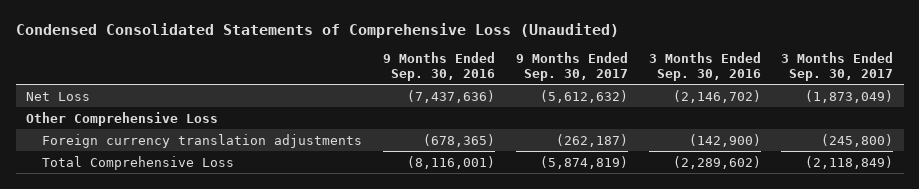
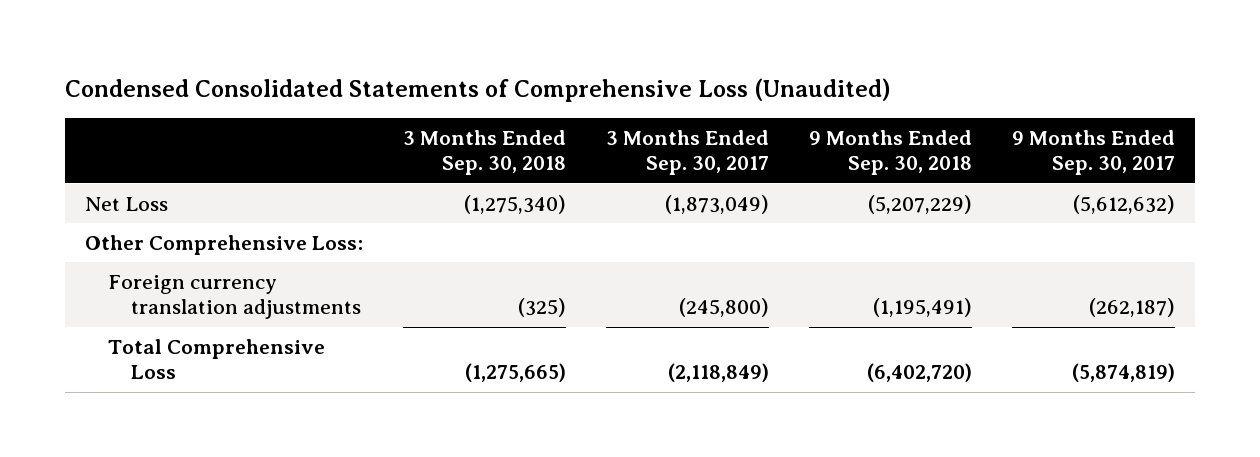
- | 9 Months Ended Sep. 30, 2016 | 9 Months Ended Sep. 30, 2017 | 3 Months Ended Sep. 30, 2016 | 3 Months Ended Sep. 30, 2017
+ | 3 Months Ended Sep. 30, 2018 | 3 Months Ended Sep. 30, 2017 | 9 Months Ended Sep. 30, 2018 | 9 Months Ended Sep. 30, 2017
- Other Comprehensive Loss
+ Other Comprehensive Loss:

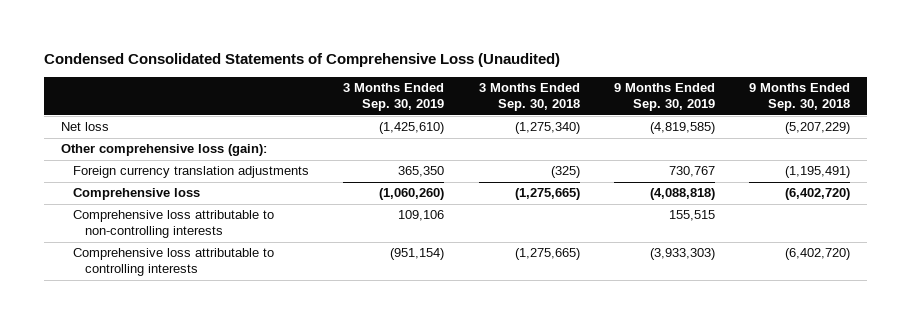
- | 3 Months Ended Sep. 30, 2018 | 3 Months Ended Sep. 30, 2017 | 9 Months Ended Sep. 30, 2018 | 9 Months Ended Sep. 30, 2017
+ | 3 Months Ended Sep. 30, 2019 | 3 Months Ended Sep. 30, 2018 | 9 Months Ended Sep. 30, 2019 | 9 Months Ended Sep. 30, 2018
- Net Loss | (1,275,340) | (1,873,049) | (5,207,229) | (5,612,632)
- Other Comprehensive Loss:
+ Net loss | (1,425,610) | (1,275,340) | (4,819,585) | (5,207,229)
+ Other comprehensive loss (gain):
- Total Comprehensive Loss | (1,275,665) | (2,118,849) | (6,402,720) | (5,874,819)
+ Comprehensive loss | (1,060,260) | (1,275,665) | (4,088,818) | (6,402,720)
+ Comprehensive loss attributable to non-controlling interests | 109,106 | | 155,515 |
+ Comprehensive loss attributable to controlling interests | (951,154) | (1,275,665) | (3,933,303) | (6,402,720)

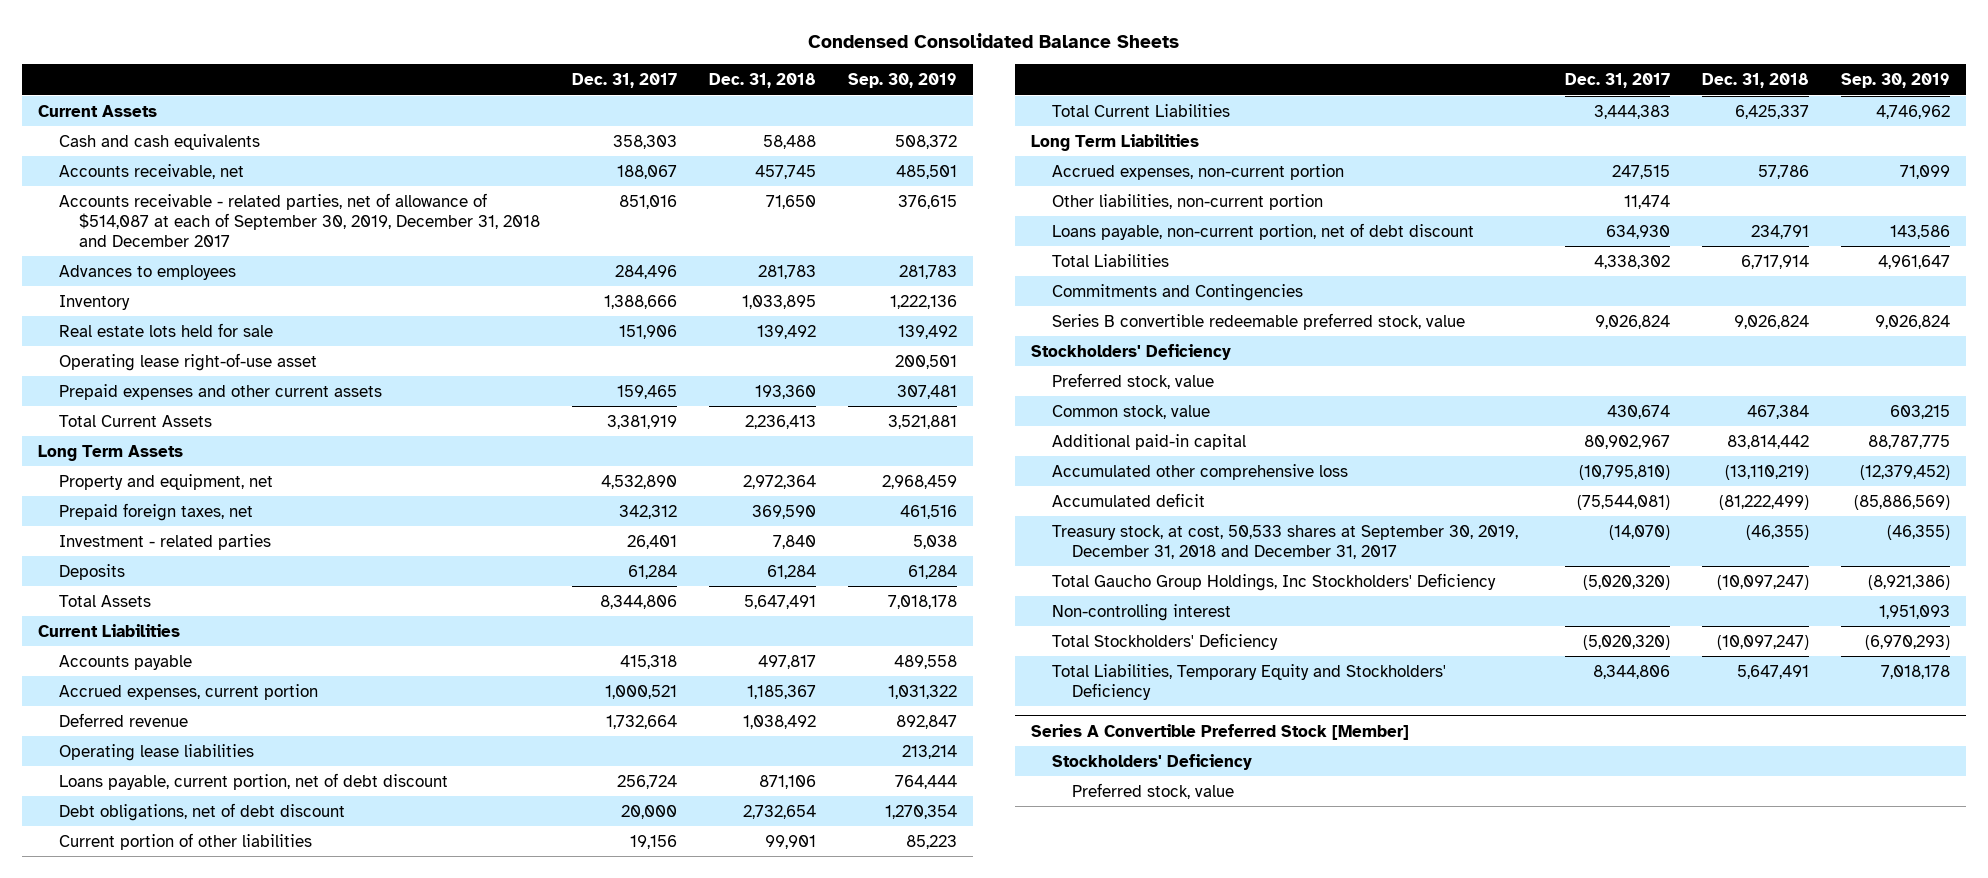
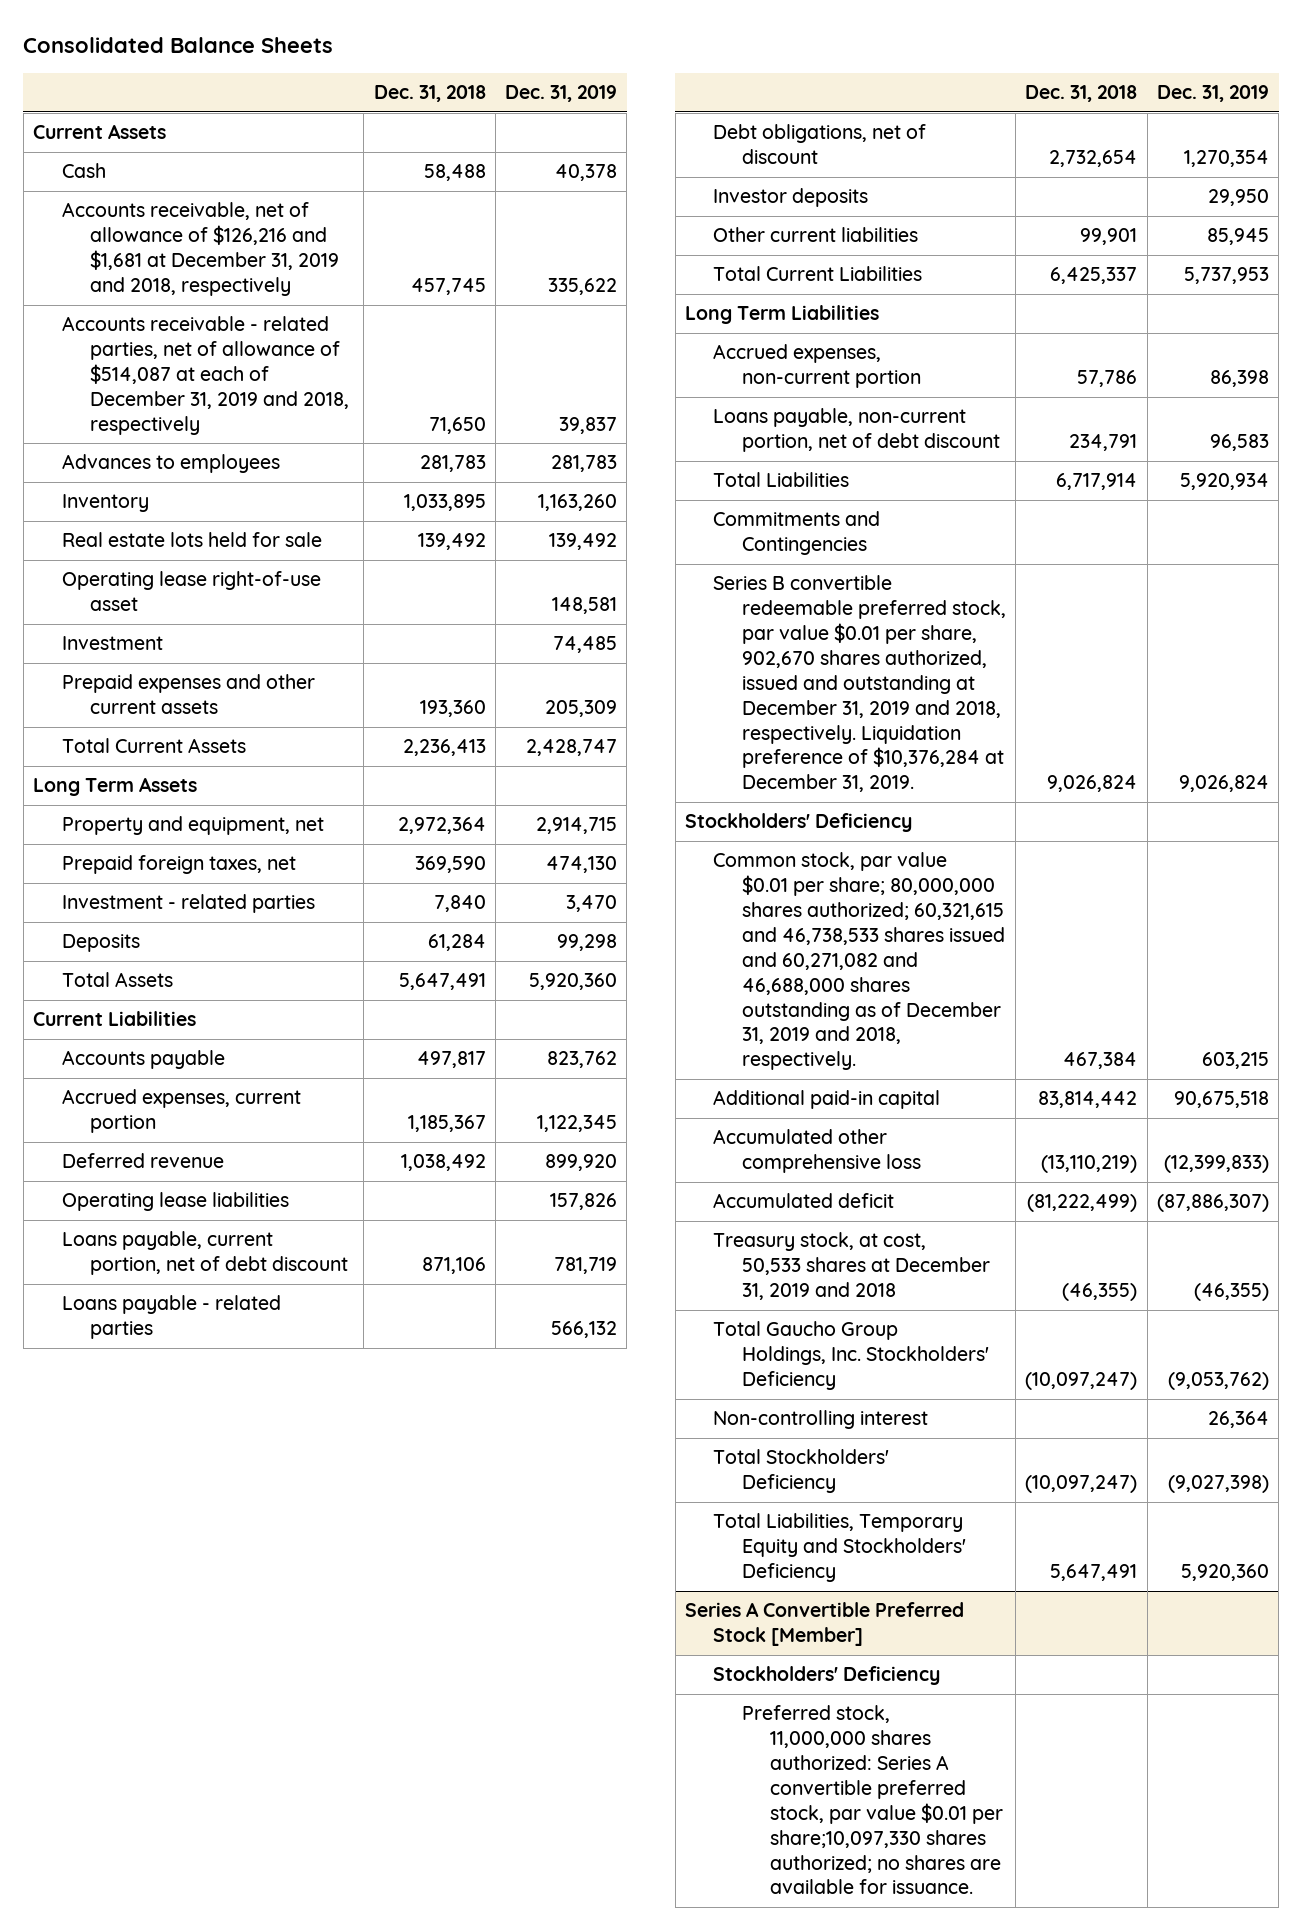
- Condensed Consolidated Balance Sheets
+ Consolidated Balance Sheets
- | Dec. 31, 2017 | Dec. 31, 2018 | Sep. 30, 2019
+ | Dec. 31, 2018 | Dec. 31, 2019
- Cash and cash equivalents | 358,303 | 58,488 | 508,372
- Accounts receivable, net | 188,067 | 457,745 | 485,501
- Accounts receivable - related parties, net of allowance of $514,087 at each of September 30, 2019, December 31, 2018 and December 2017 | 851,016 | 71,650 | 376,615
+ Cash | 58,488 | 40,378
+ Accounts receivable, net of allowance of $126,216 and $1,681 at December 31, 2019 and 2018, respectively | 457,745 | 335,622
+ Accounts receivable - related parties, net of allowance of $514,087 at each of December 31, 2019 and 2018, respectively | 71,650 | 39,837
+ Investment | | 74,485
- Debt obligations, net of debt discount | 20,000 | 2,732,654 | 1,270,354
- Current portion of other liabilities | 19,156 | 99,901 | 85,223
+ Loans payable - related parties | | 566,132
+ Debt obligations, net of discount | 2,732,654 | 1,270,354
+ Investor deposits | | 29,950
+ Other current liabilities | 99,901 | 85,945
- Other liabilities, non-current portion | 11,474 | |
- Series B convertible redeemable preferred stock, value | 9,026,824 | 9,026,824 | 9,026,824
+ Series B convertible redeemable preferred stock, par value $0.01 per share, 902,670 shares authorized, issued and outstanding at December 31, 2019 and 2018, respectively. Liquidation preference of $10,376,284 at December 31, 2019. | 9,026,824 | 9,026,824
- Preferred stock, value
- Common stock, value | 430,674 | 467,384 | 603,215
+ Common stock, par value $0.01 per share; 80,000,000 shares authorized; 60,321,615 and 46,738,533 shares issued and 60,271,082 and 46,688,000 shares outstanding as of December 31, 2019 and 2018, respectively. | 467,384 | 603,215
- Treasury stock, at cost, 50,533 shares at September 30, 2019, December 31, 2018 and December 31, 2017 | (14,070) | (46,355) | (46,355)
- Total Gaucho Group Holdings, Inc Stockholders' Deficiency | (5,020,320) | (10,097,247) | (8,921,386)
+ Treasury stock, at cost, 50,533 shares at December 31, 2019 and 2018 | (46,355) | (46,355)
+ Total Gaucho Group Holdings, Inc. Stockholders' Deficiency | (10,097,247) | (9,053,762)
@ Series A Convertible Preferred Stock [Member]
- Preferred stock, value
+ Preferred stock, 11,000,000 shares authorized: Series A convertible preferred stock, par value $0.01 per share;10,097,330 shares authorized; no shares are available for issuance.

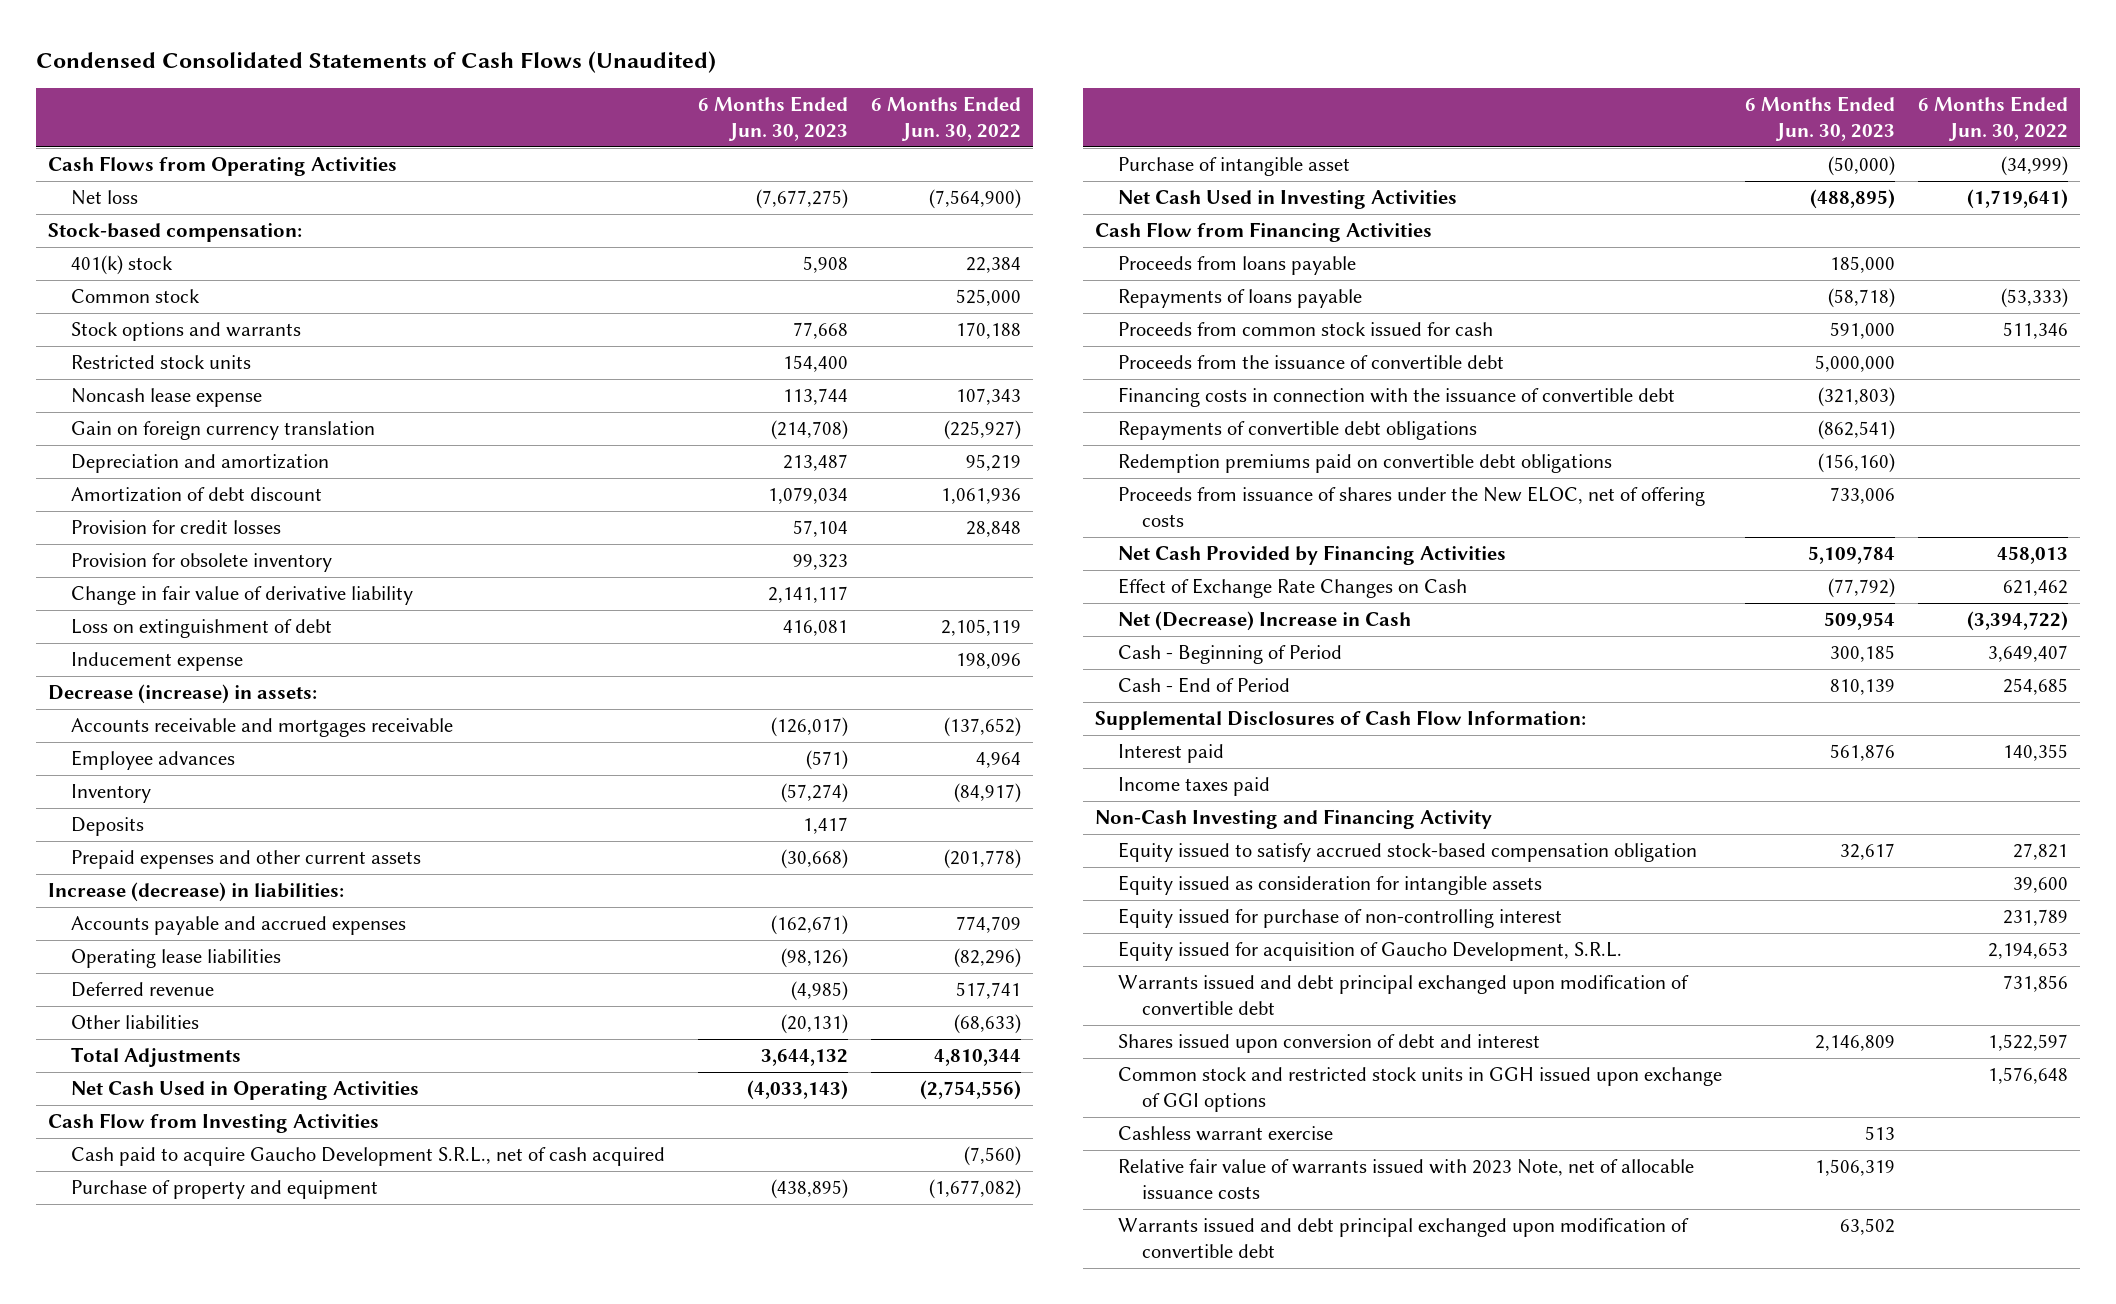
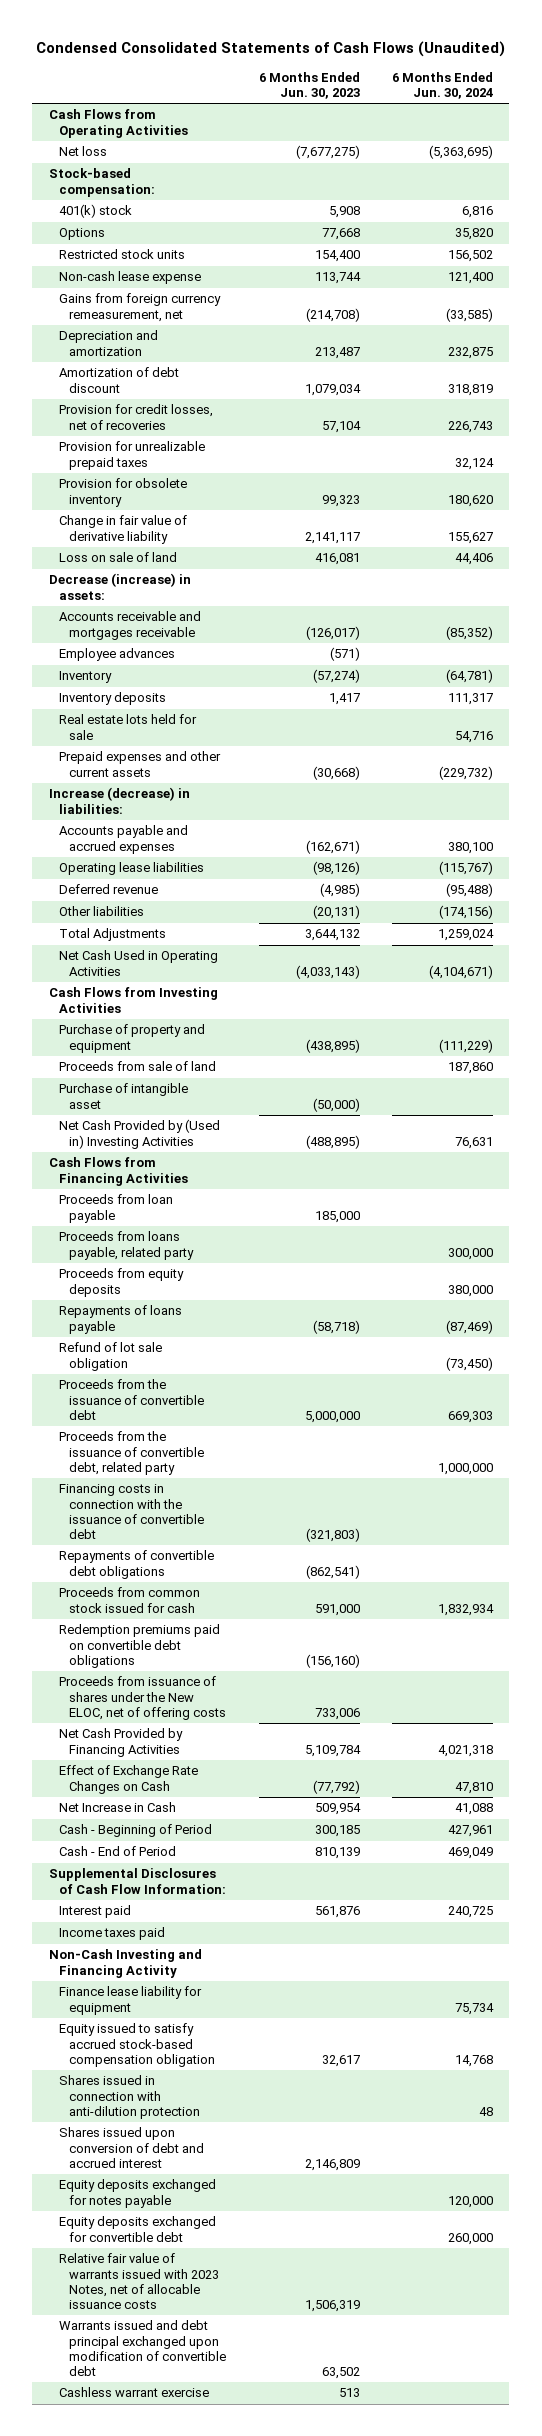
- | 6 Months Ended Jun. 30, 2023 | 6 Months Ended Jun. 30, 2022
+ | 6 Months Ended Jun. 30, 2023 | 6 Months Ended Jun. 30, 2024
- Common stock | | 525,000
- Stock options and warrants | 77,668 | 170,188
+ Options | 77,668 | 35,820
- Noncash lease expense | 113,744 | 107,343
- Gain on foreign currency translation | (214,708) | (225,927)
+ Non-cash lease expense | 113,744 | 121,400
+ Gains from foreign currency remeasurement, net | (214,708) | (33,585)
- Provision for credit losses | 57,104 | 28,848
+ Provision for credit losses, net of recoveries | 57,104 | 226,743
+ Provision for unrealizable prepaid taxes | | 32,124
- Loss on extinguishment of debt | 416,081 | 2,105,119
- Inducement expense | | 198,096
+ Loss on sale of land | 416,081 | 44,406
- Deposits | 1,417 |
+ Inventory deposits | 1,417 | 111,317
+ Real estate lots held for sale | | 54,716
- Cash Flow from Investing Activities
- Cash paid to acquire Gaucho Development S.R.L., net of cash acquired | | (7,560)
+ Cash Flows from Investing Activities
+ Proceeds from sale of land | | 187,860
- Net Cash Used in Investing Activities | (488,895) | (1,719,641)
- Cash Flow from Financing Activities
- Proceeds from loans payable | 185,000 |
+ Net Cash Provided by (Used in) Investing Activities | (488,895) | 76,631
+ Cash Flows from Financing Activities
+ Proceeds from loan payable | 185,000 |
+ Proceeds from loans payable, related party | | 300,000
+ Proceeds from equity deposits | | 380,000
+ Refund of lot sale obligation | | (73,450)
+ Proceeds from the issuance of convertible debt, related party | | 1,000,000
moved down: Proceeds from common stock issued for cash | 591,000 | 1,832,934
- Net (Decrease) Increase in Cash | 509,954 | (3,394,722)
+ Net Increase in Cash | 509,954 | 41,088
+ Finance lease liability for equipment | | 75,734
- Equity issued as consideration for intangible assets | | 39,600
- Equity issued for purchase of non-controlling interest | | 231,789
- Equity issued for acquisition of Gaucho Development, S.R.L. | | 2,194,653
- Warrants issued and debt principal exchanged upon modification of convertible debt | | 731,856
- Shares issued upon conversion of debt and interest | 2,146,809 | 1,522,597
- Common stock and restricted stock units in GGH issued upon exchange of GGI options | | 1,576,648
- Relative fair value of warrants issued with 2023 Note, net of allocable issuance costs | 1,506,319 |
+ Shares issued in connection with anti-dilution protection | | 48
+ Shares issued upon conversion of debt and accrued interest | 2,146,809 |
+ Equity deposits exchanged for notes payable | | 120,000
+ Equity deposits exchanged for convertible debt | | 260,000
+ Relative fair value of warrants issued with 2023 Notes, net of allocable issuance costs | 1,506,319 |
moved down: Cashless warrant exercise | 513 |

